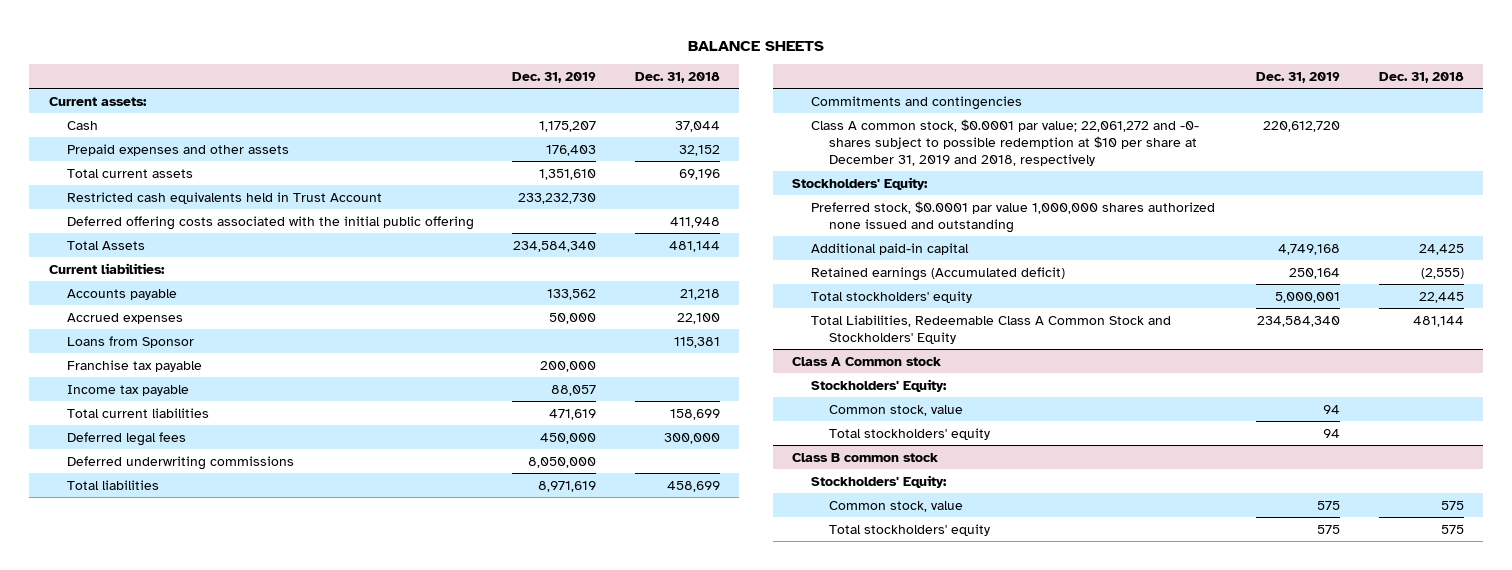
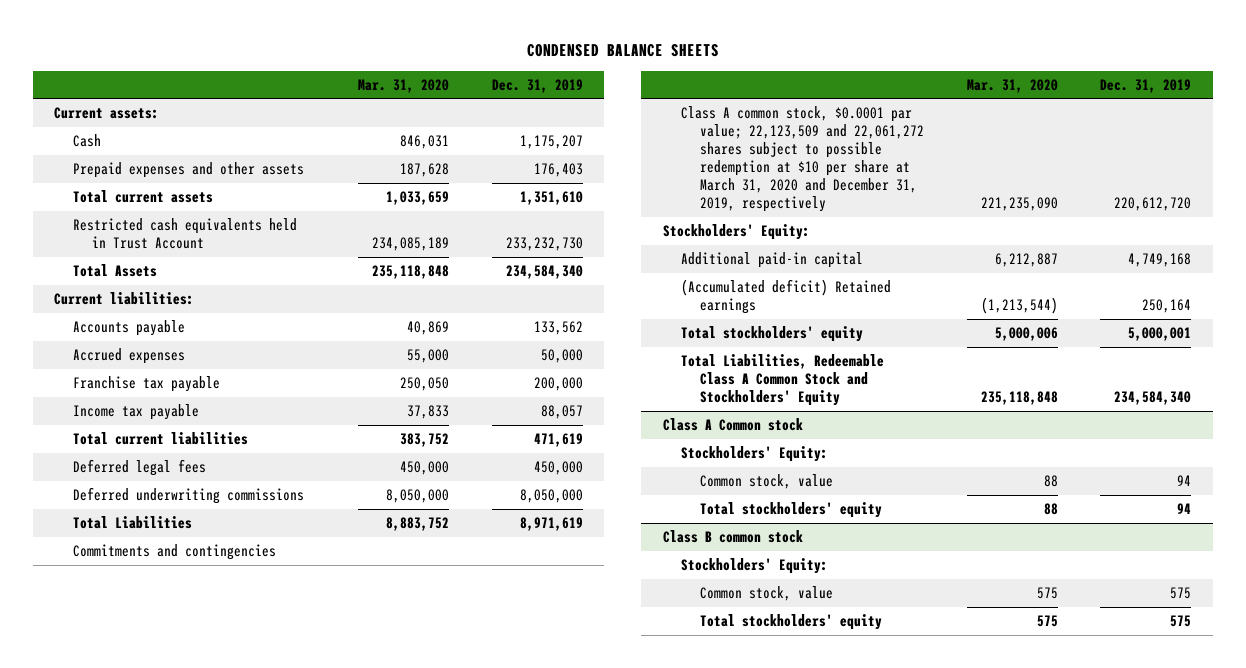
- BALANCE SHEETS
+ CONDENSED BALANCE SHEETS
- | Dec. 31, 2019 | Dec. 31, 2018
+ | Mar. 31, 2020 | Dec. 31, 2019
- Deferred offering costs associated with the initial public offering | | 411,948
- Loans from Sponsor | | 115,381
- Total liabilities | 8,971,619 | 458,699
+ Total Liabilities | 8,883,752 | 8,971,619
- Class A common stock, $0.0001 par value; 22,061,272 and -0- shares subject to possible redemption at $10 per share at December 31, 2019 and 2018, respectively | 220,612,720 |
+ Class A common stock, $0.0001 par value; 22,123,509 and 22,061,272 shares subject to possible redemption at $10 per share at March 31, 2020 and December 31, 2019, respectively | 221,235,090 | 220,612,720
- Preferred stock, $0.0001 par value 1,000,000 shares authorized none issued and outstanding
- Retained earnings (Accumulated deficit) | 250,164 | (2,555)
+ (Accumulated deficit) Retained earnings | (1,213,544) | 250,164

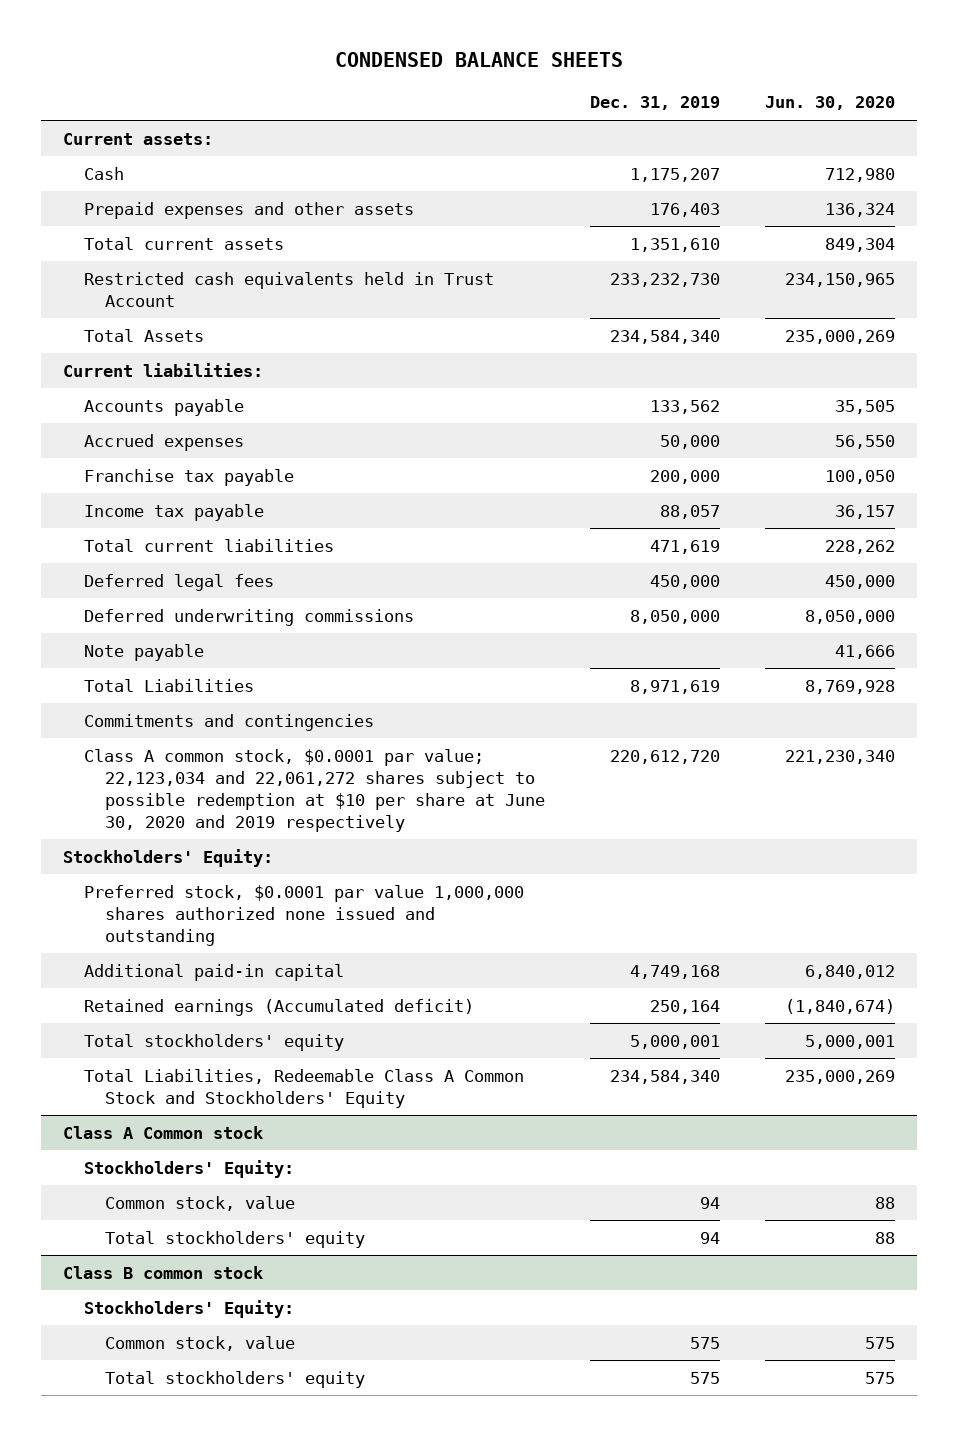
- | Mar. 31, 2020 | Dec. 31, 2019
+ | Dec. 31, 2019 | Jun. 30, 2020
+ Note payable | | 41,666
- Class A common stock, $0.0001 par value; 22,123,509 and 22,061,272 shares subject to possible redemption at $10 per share at March 31, 2020 and December 31, 2019, respectively | 221,235,090 | 220,612,720
+ Class A common stock, $0.0001 par value; 22,123,034 and 22,061,272 shares subject to possible redemption at $10 per share at June 30, 2020 and 2019 respectively | 220,612,720 | 221,230,340
+ Preferred stock, $0.0001 par value 1,000,000 shares authorized none issued and outstanding
- (Accumulated deficit) Retained earnings | (1,213,544) | 250,164
+ Retained earnings (Accumulated deficit) | 250,164 | (1,840,674)

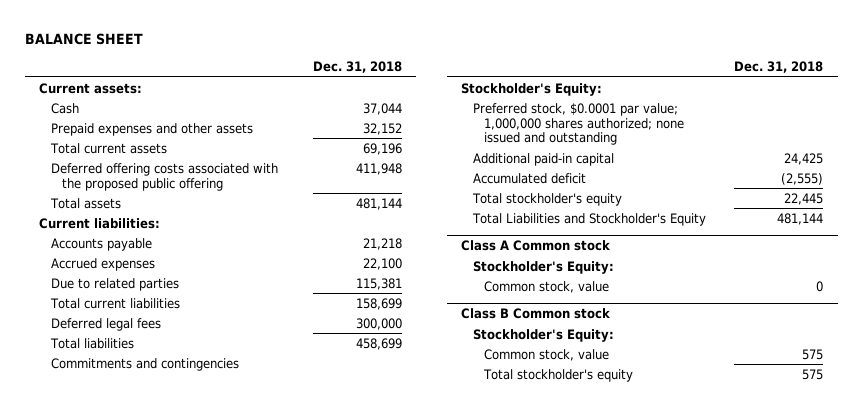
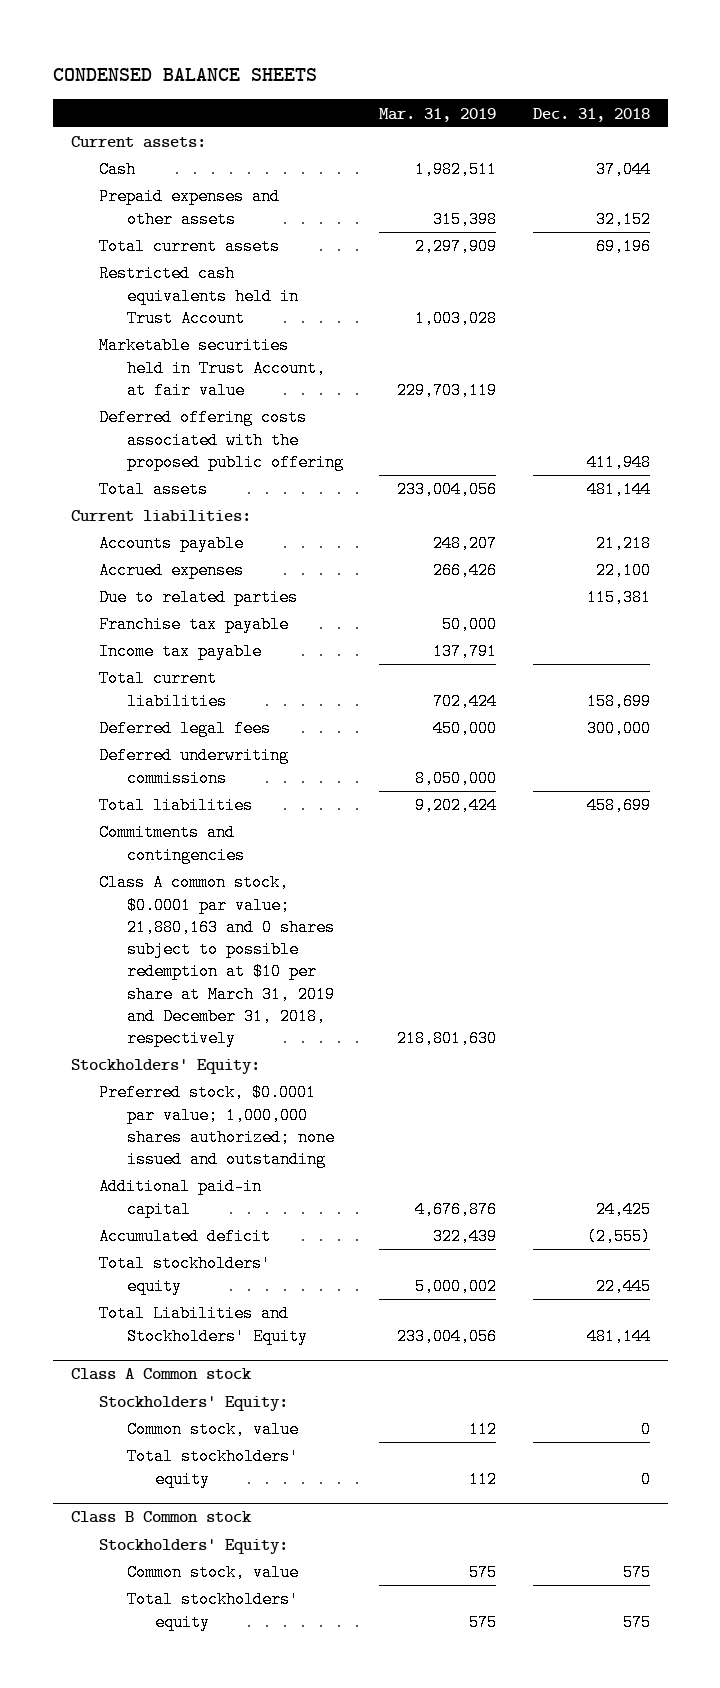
- BALANCE SHEET
+ CONDENSED BALANCE SHEETS
- | Dec. 31, 2018
+ | Mar. 31, 2019 | Dec. 31, 2018
+ Restricted cash equivalents held in Trust Account | 1,003,028 |
+ Marketable securities held in Trust Account, at fair value | 229,703,119 |
+ Franchise tax payable | 50,000 |
+ Income tax payable | 137,791 |
+ Deferred underwriting commissions | 8,050,000 |
- Stockholder's Equity:
+ Class A common stock, $0.0001 par value; 21,880,163 and 0 shares subject to possible redemption at $10 per share at March 31, 2019 and December 31, 2018, respectively | 218,801,630 |
+ Stockholders' Equity:
- Total stockholder's equity | 22,445
- Total Liabilities and Stockholder's Equity | 481,144
+ Total stockholders' equity | 5,000,002 | 22,445
+ Total Liabilities and Stockholders' Equity | 233,004,056 | 481,144
@ Class A Common stock
- Stockholder's Equity:
+ Stockholders' Equity:
+ Total stockholders' equity | 112 | 0
@ Class B Common stock
- Stockholder's Equity:
+ Stockholders' Equity:
- Total stockholder's equity | 575
+ Total stockholders' equity | 575 | 575

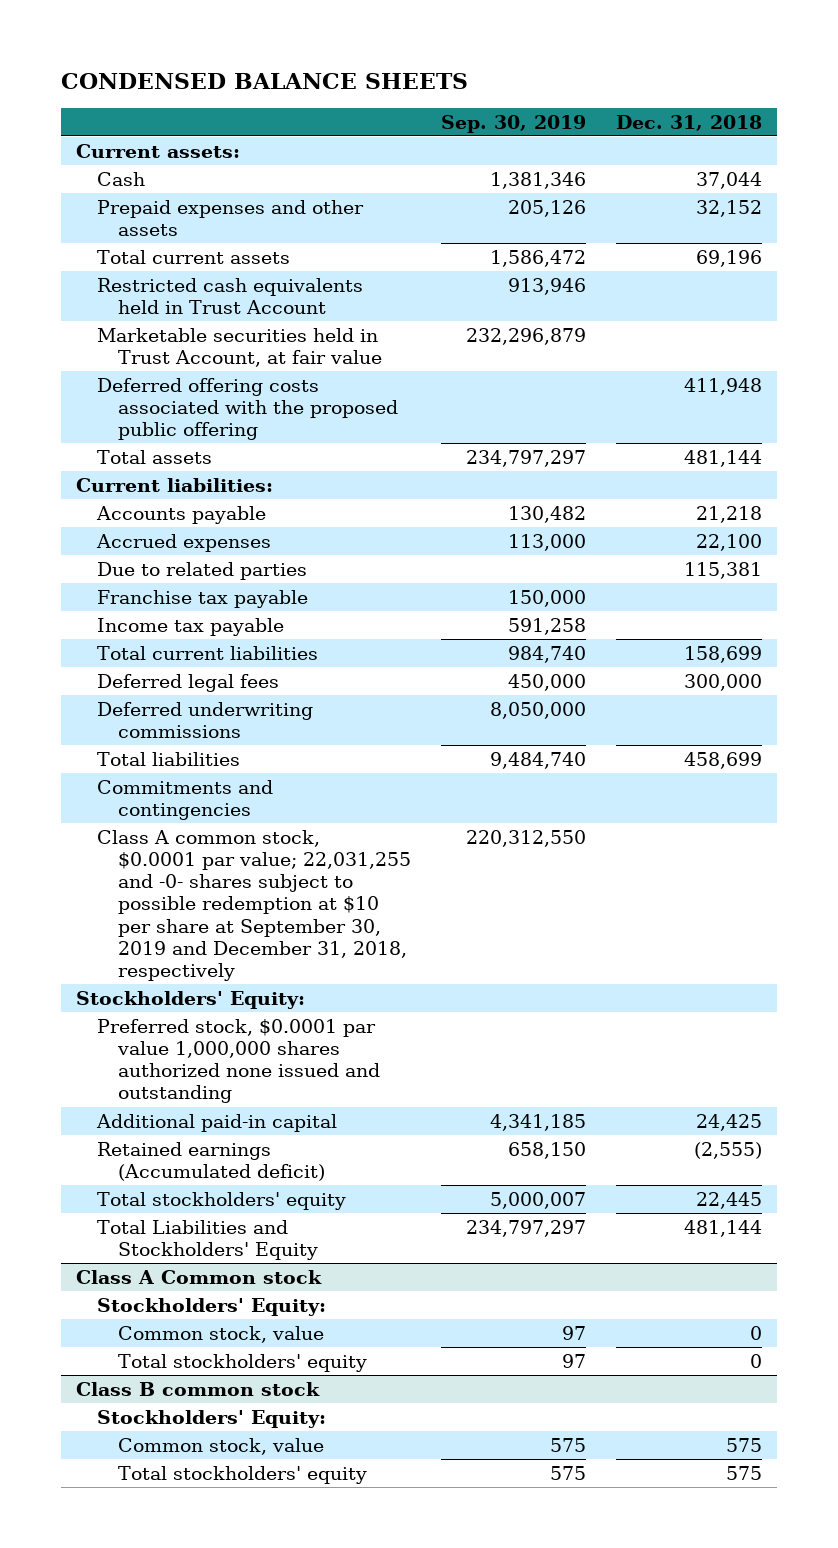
- | Mar. 31, 2019 | Dec. 31, 2018
+ | Sep. 30, 2019 | Dec. 31, 2018
- Class A common stock, $0.0001 par value; 21,880,163 and 0 shares subject to possible redemption at $10 per share at March 31, 2019 and December 31, 2018, respectively | 218,801,630 |
+ Class A common stock, $0.0001 par value; 22,031,255 and -0- shares subject to possible redemption at $10 per share at September 30, 2019 and December 31, 2018, respectively | 220,312,550 |
- Preferred stock, $0.0001 par value; 1,000,000 shares authorized; none issued and outstanding
+ Preferred stock, $0.0001 par value 1,000,000 shares authorized none issued and outstanding
- Accumulated deficit | 322,439 | (2,555)
+ Retained earnings (Accumulated deficit) | 658,150 | (2,555)
- Class B Common stock
+ Class B common stock

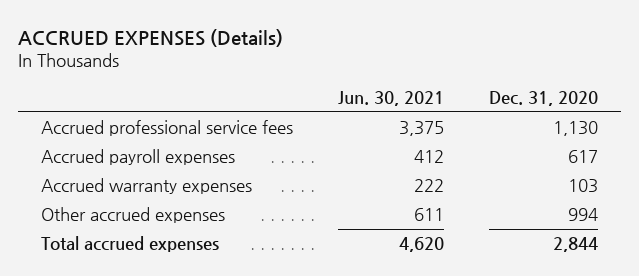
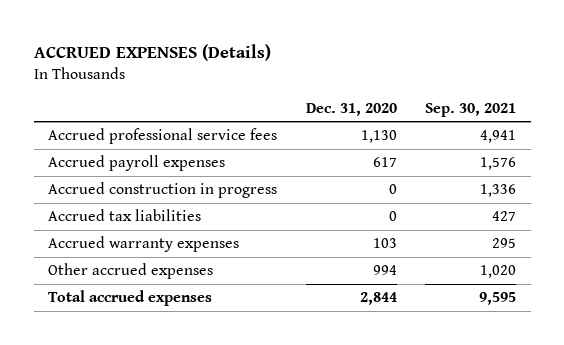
- | Jun. 30, 2021 | Dec. 31, 2020
+ | Dec. 31, 2020 | Sep. 30, 2021
+ Accrued construction in progress | 0 | 1,336
+ Accrued tax liabilities | 0 | 427

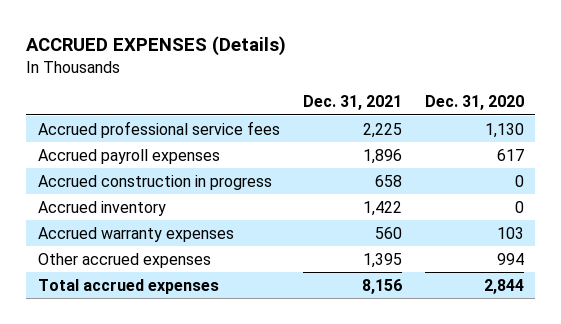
- | Dec. 31, 2020 | Sep. 30, 2021
+ | Dec. 31, 2021 | Dec. 31, 2020
- Accrued tax liabilities | 0 | 427
+ Accrued inventory | 1,422 | 0

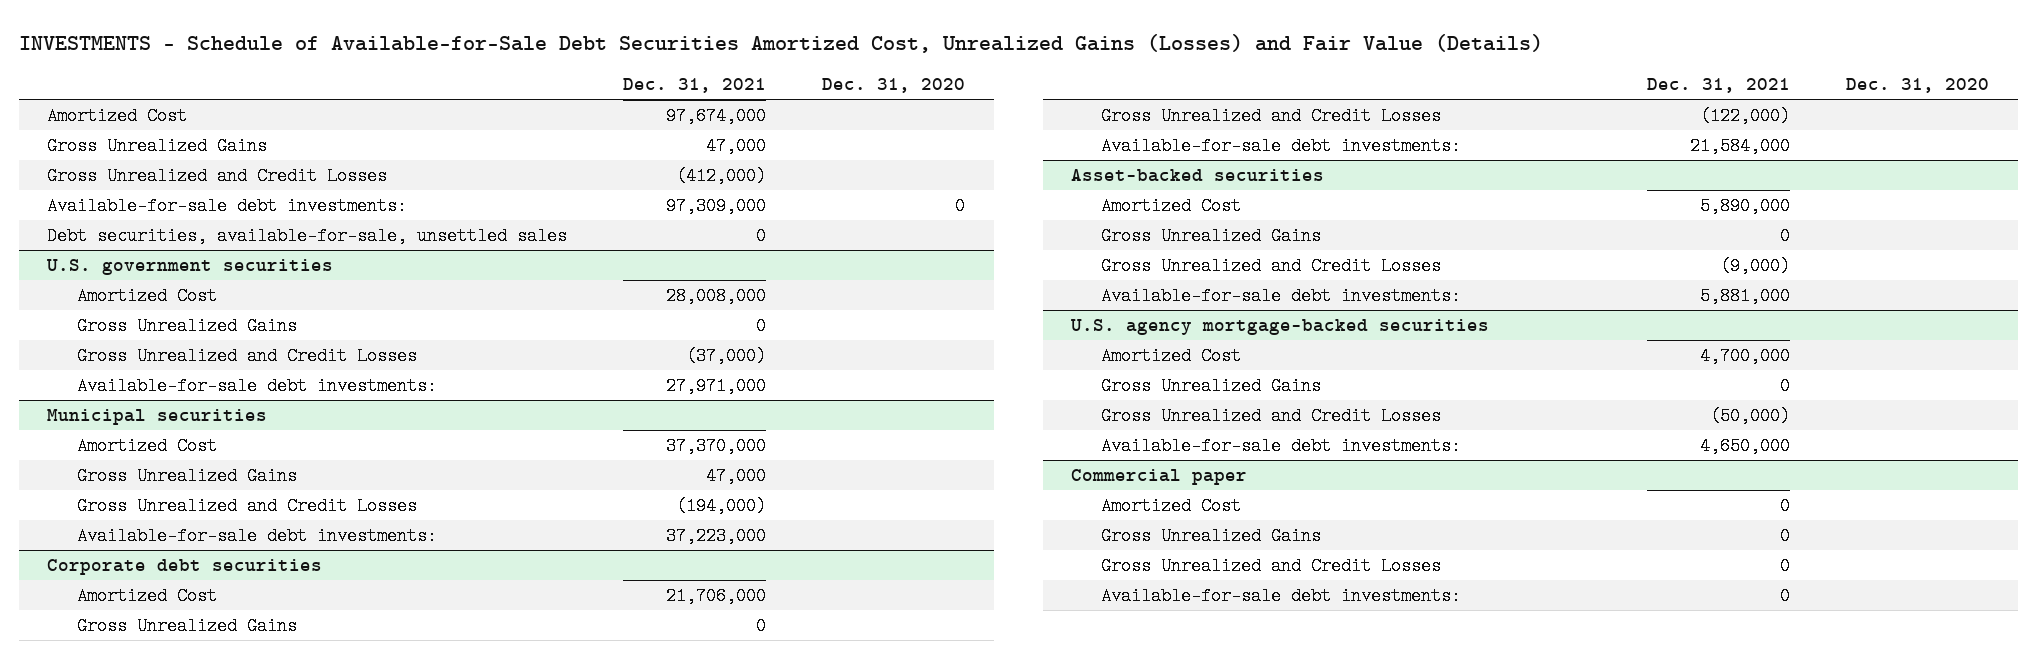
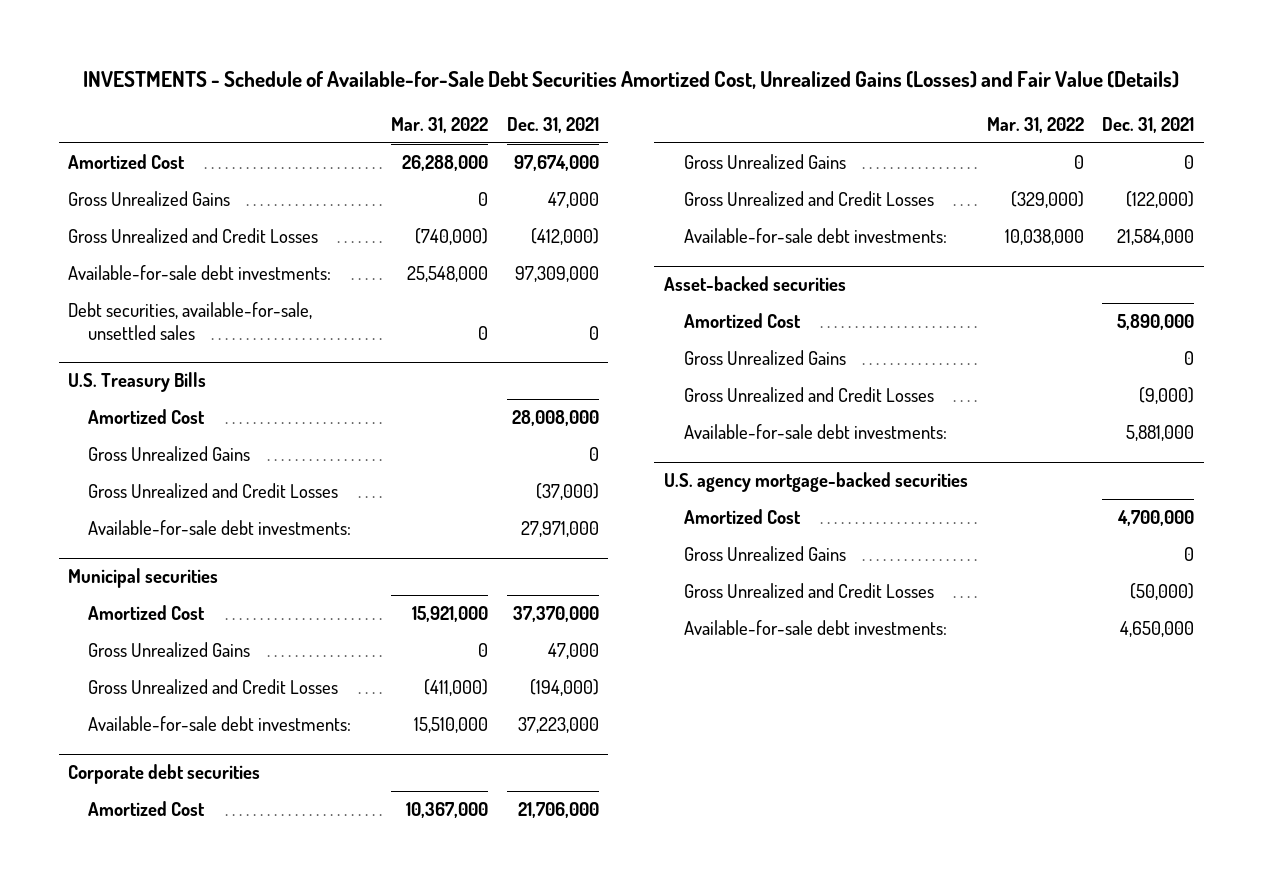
- | Dec. 31, 2021 | Dec. 31, 2020
+ | Mar. 31, 2022 | Dec. 31, 2021
- U.S. government securities
+ U.S. Treasury Bills
- Commercial paper
- Amortized Cost | 0 |
- Gross Unrealized Gains | 0 |
- Gross Unrealized and Credit Losses | 0 |
- Available-for-sale debt investments: | 0 |

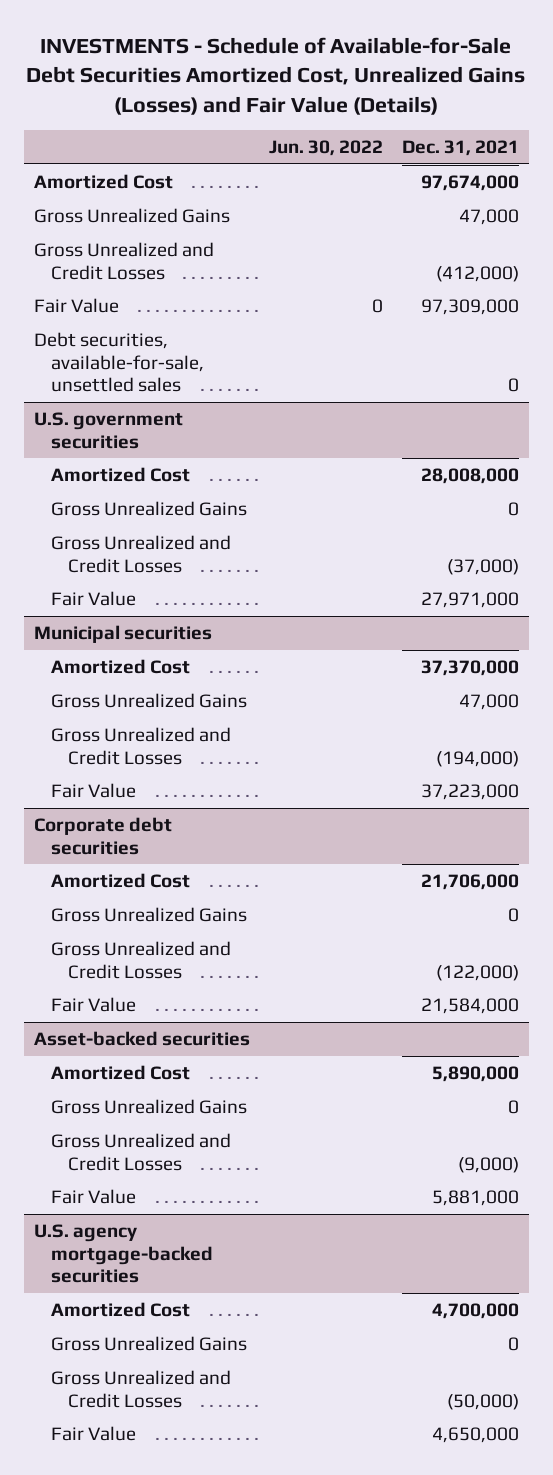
- | Mar. 31, 2022 | Dec. 31, 2021
+ | Jun. 30, 2022 | Dec. 31, 2021
- Available-for-sale debt investments: | 25,548,000 | 97,309,000
+ Fair Value | 0 | 97,309,000
- U.S. Treasury Bills
+ U.S. government securities
- Available-for-sale debt investments: | | 27,971,000
+ Fair Value | | 27,971,000
@ Municipal securities
- Available-for-sale debt investments: | 15,510,000 | 37,223,000
+ Fair Value | | 37,223,000
@ Corporate debt securities
- Available-for-sale debt investments: | 10,038,000 | 21,584,000
+ Fair Value | | 21,584,000
@ Asset-backed securities
- Available-for-sale debt investments: | | 5,881,000
+ Fair Value | | 5,881,000
@ U.S. agency mortgage-backed securities
- Available-for-sale debt investments: | | 4,650,000
+ Fair Value | | 4,650,000

